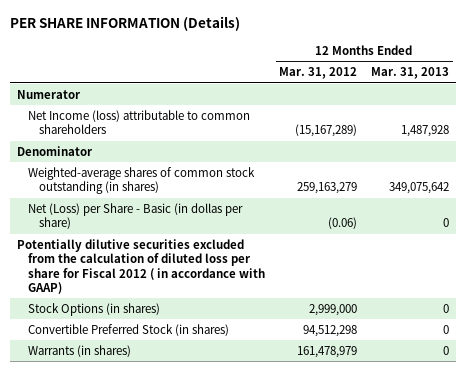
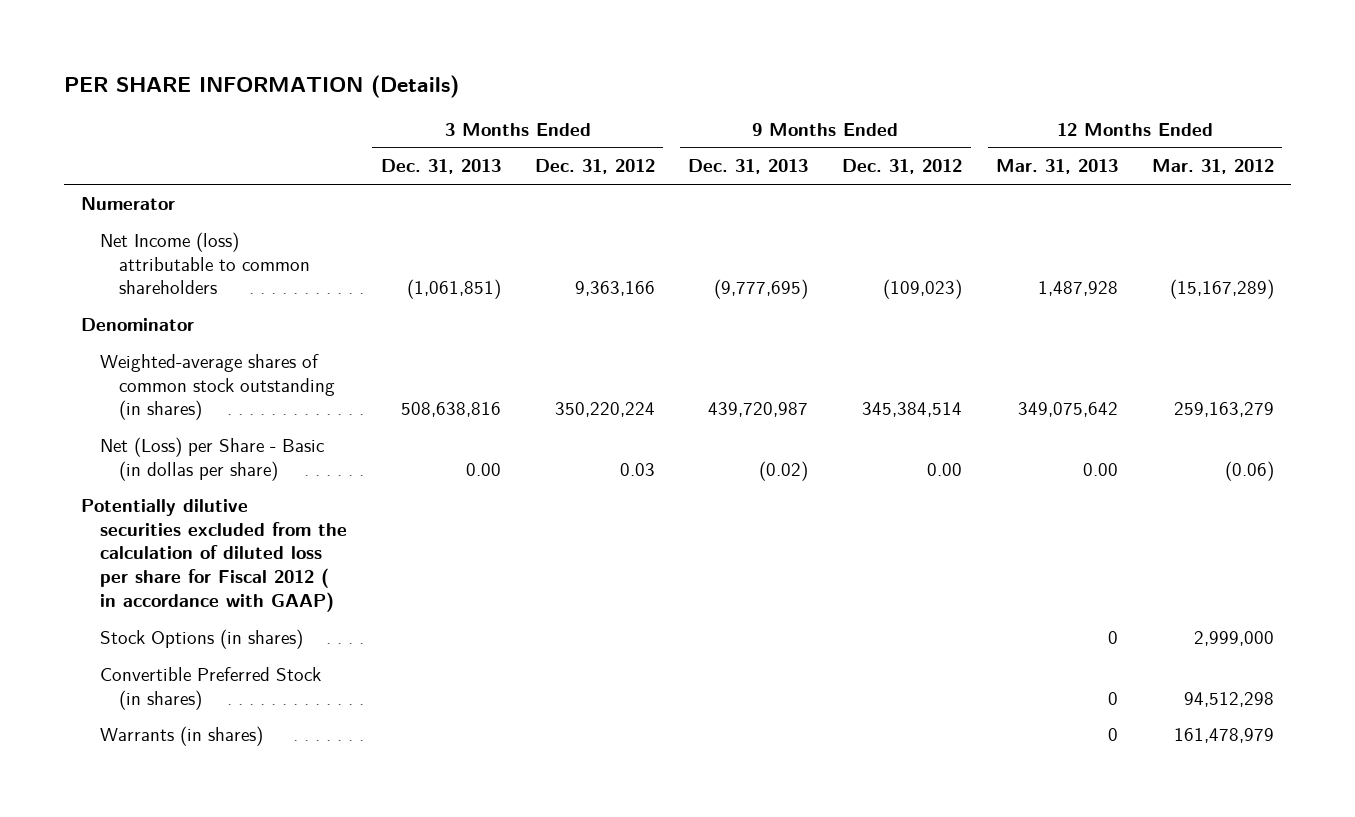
- | 12 Months Ended Mar. 31, 2012 | 12 Months Ended Mar. 31, 2013
+ | 3 Months Ended Dec. 31, 2013 | 3 Months Ended Dec. 31, 2012 | 9 Months Ended Dec. 31, 2013 | 9 Months Ended Dec. 31, 2012 | 12 Months Ended Mar. 31, 2013 | 12 Months Ended Mar. 31, 2012
- Net (Loss) per Share - Basic (in dollas per share) | (0.06) | 0
+ Net (Loss) per Share - Basic (in dollas per share) | 0.00 | 0.03 | (0.02) | 0.00 | 0.00 | (0.06)

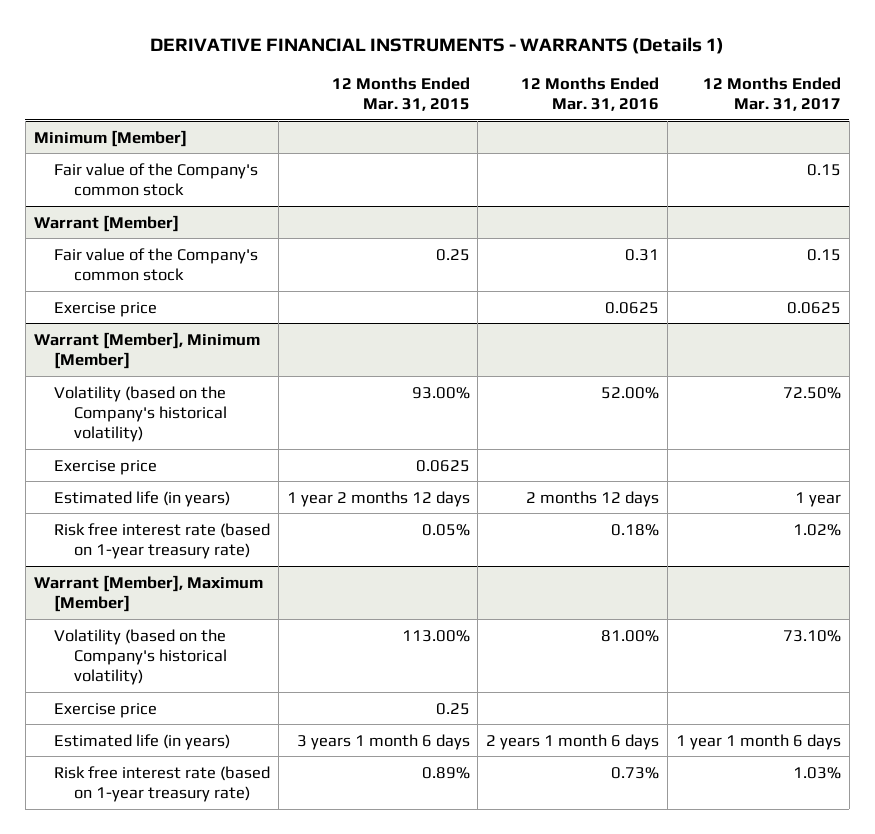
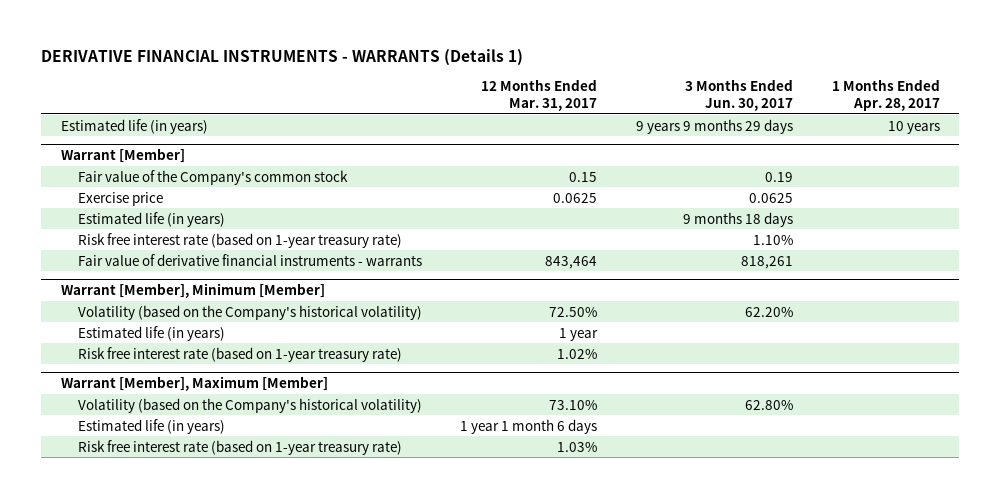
- | 12 Months Ended Mar. 31, 2015 | 12 Months Ended Mar. 31, 2016 | 12 Months Ended Mar. 31, 2017
+ | 12 Months Ended Mar. 31, 2017 | 3 Months Ended Jun. 30, 2017 | 1 Months Ended Apr. 28, 2017
- Minimum [Member]
- Fair value of the Company's common stock | | | 0.15
+ Estimated life (in years) | | 9 years 9 months 29 days | 10 years
@ Warrant [Member]
+ Estimated life (in years) | | 9 months 18 days |
+ Risk free interest rate (based on 1-year treasury rate) | | 1.10% |
+ Fair value of derivative financial instruments - warrants | 843,464 | 818,261 |
@ Warrant [Member], Minimum [Member]
- Exercise price | 0.0625 | |
@ Warrant [Member], Maximum [Member]
- Exercise price | 0.25 | |

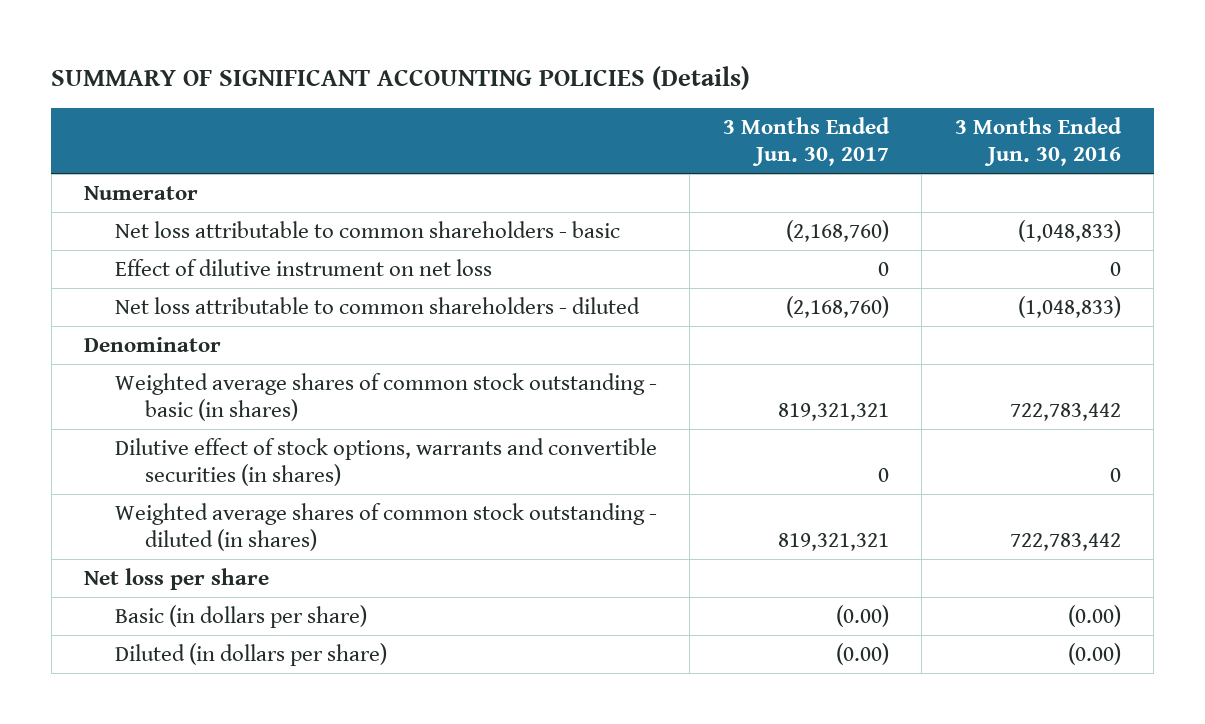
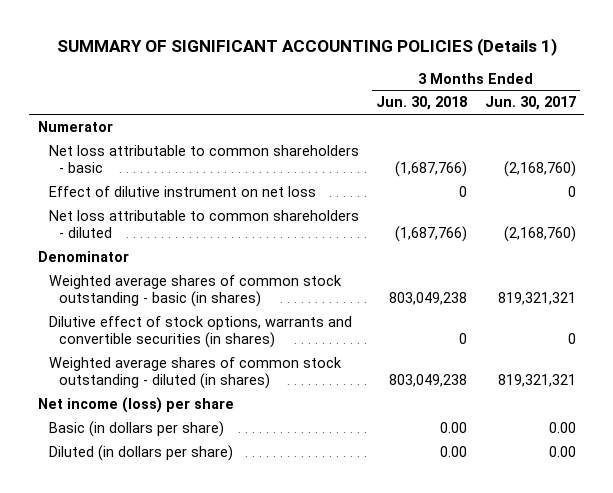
- SUMMARY OF SIGNIFICANT ACCOUNTING POLICIES (Details)
+ SUMMARY OF SIGNIFICANT ACCOUNTING POLICIES (Details 1)
- | 3 Months Ended Jun. 30, 2017 | 3 Months Ended Jun. 30, 2016
+ | 3 Months Ended Jun. 30, 2018 | 3 Months Ended Jun. 30, 2017
- Net loss per share
- Basic (in dollars per share) | (0.00) | (0.00)
- Diluted (in dollars per share) | (0.00) | (0.00)
+ Net income (loss) per share
+ Basic (in dollars per share) | 0.00 | 0.00
+ Diluted (in dollars per share) | 0.00 | 0.00

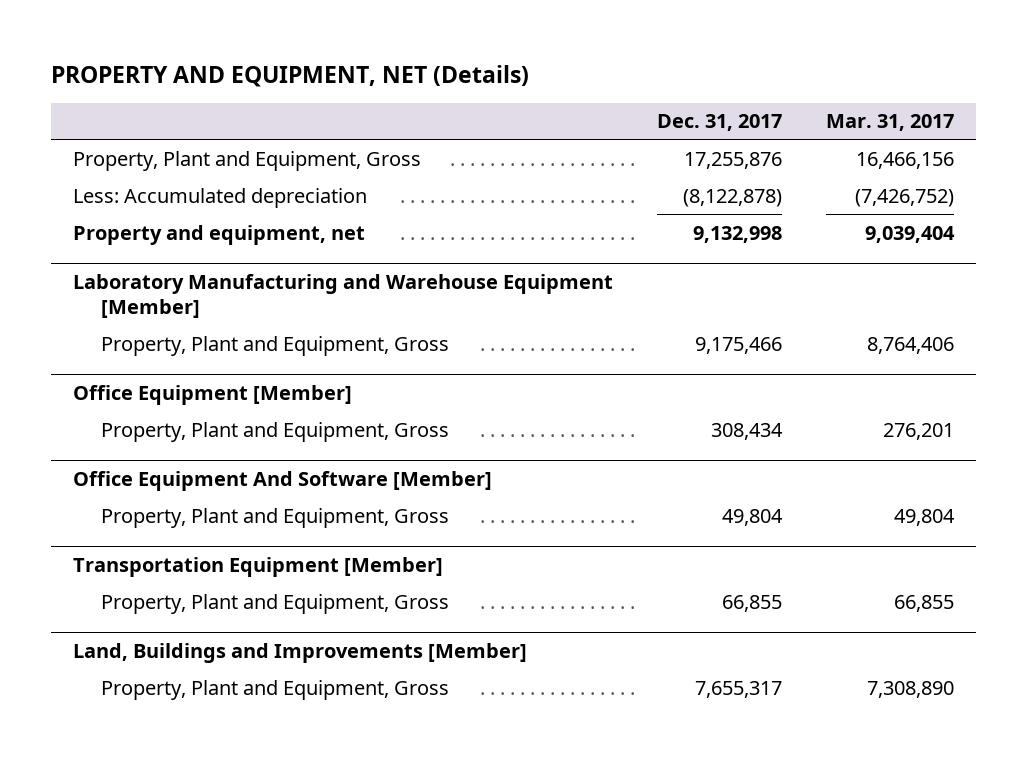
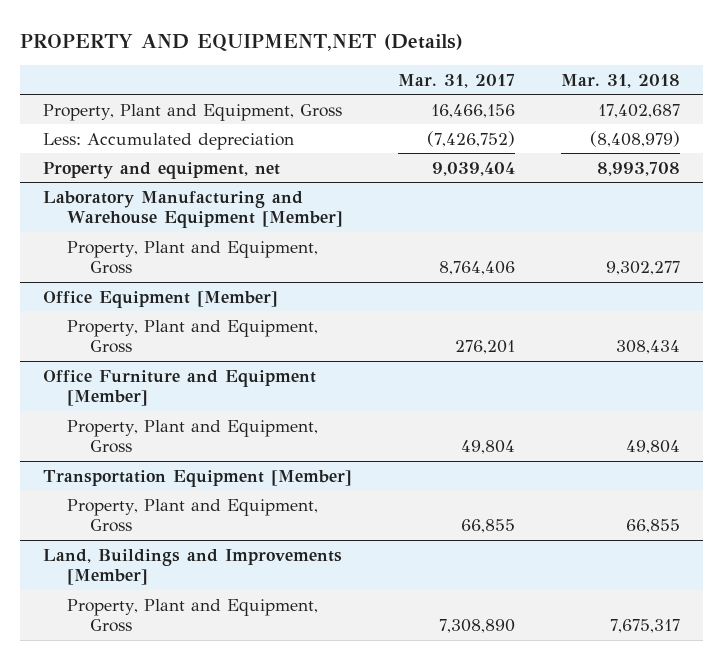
- PROPERTY AND EQUIPMENT, NET (Details)
+ PROPERTY AND EQUIPMENT,NET (Details)
- | Dec. 31, 2017 | Mar. 31, 2017
+ | Mar. 31, 2017 | Mar. 31, 2018
- Office Equipment And Software [Member]
+ Office Furniture and Equipment [Member]

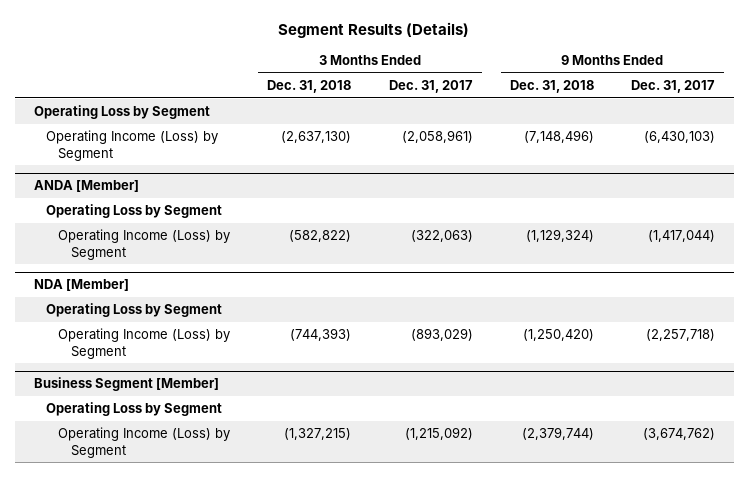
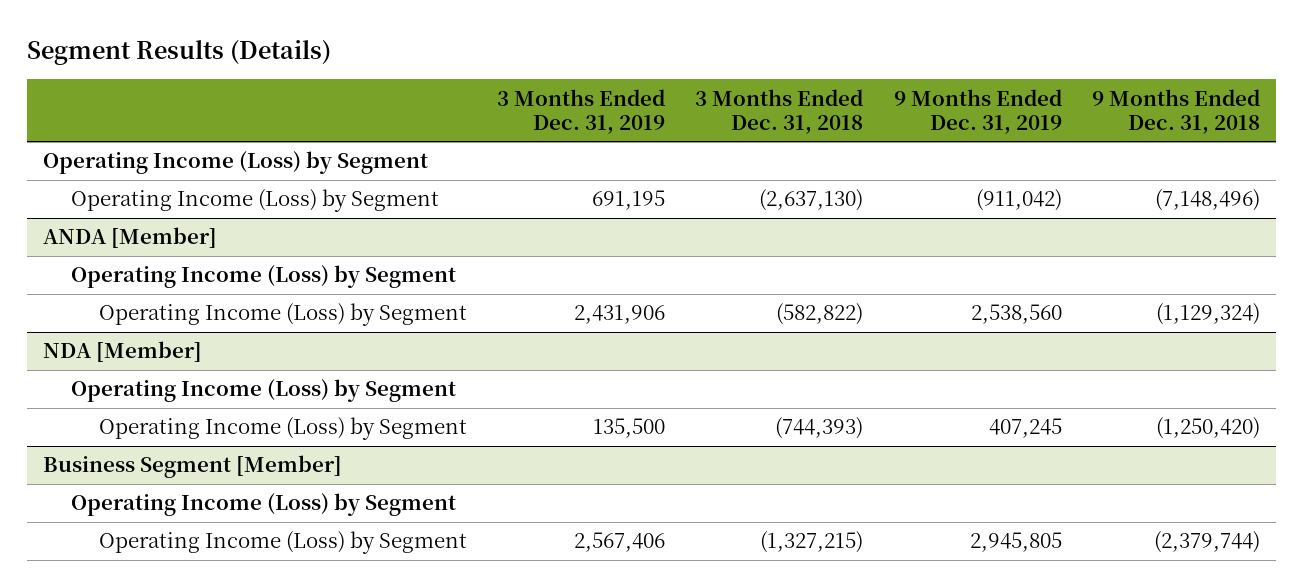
- | 3 Months Ended Dec. 31, 2018 | 3 Months Ended Dec. 31, 2017 | 9 Months Ended Dec. 31, 2018 | 9 Months Ended Dec. 31, 2017
+ | 3 Months Ended Dec. 31, 2019 | 3 Months Ended Dec. 31, 2018 | 9 Months Ended Dec. 31, 2019 | 9 Months Ended Dec. 31, 2018
- Operating Loss by Segment
+ Operating Income (Loss) by Segment
@ ANDA [Member]
- Operating Loss by Segment
+ Operating Income (Loss) by Segment
@ NDA [Member]
- Operating Loss by Segment
+ Operating Income (Loss) by Segment
@ Business Segment [Member]
- Operating Loss by Segment
+ Operating Income (Loss) by Segment

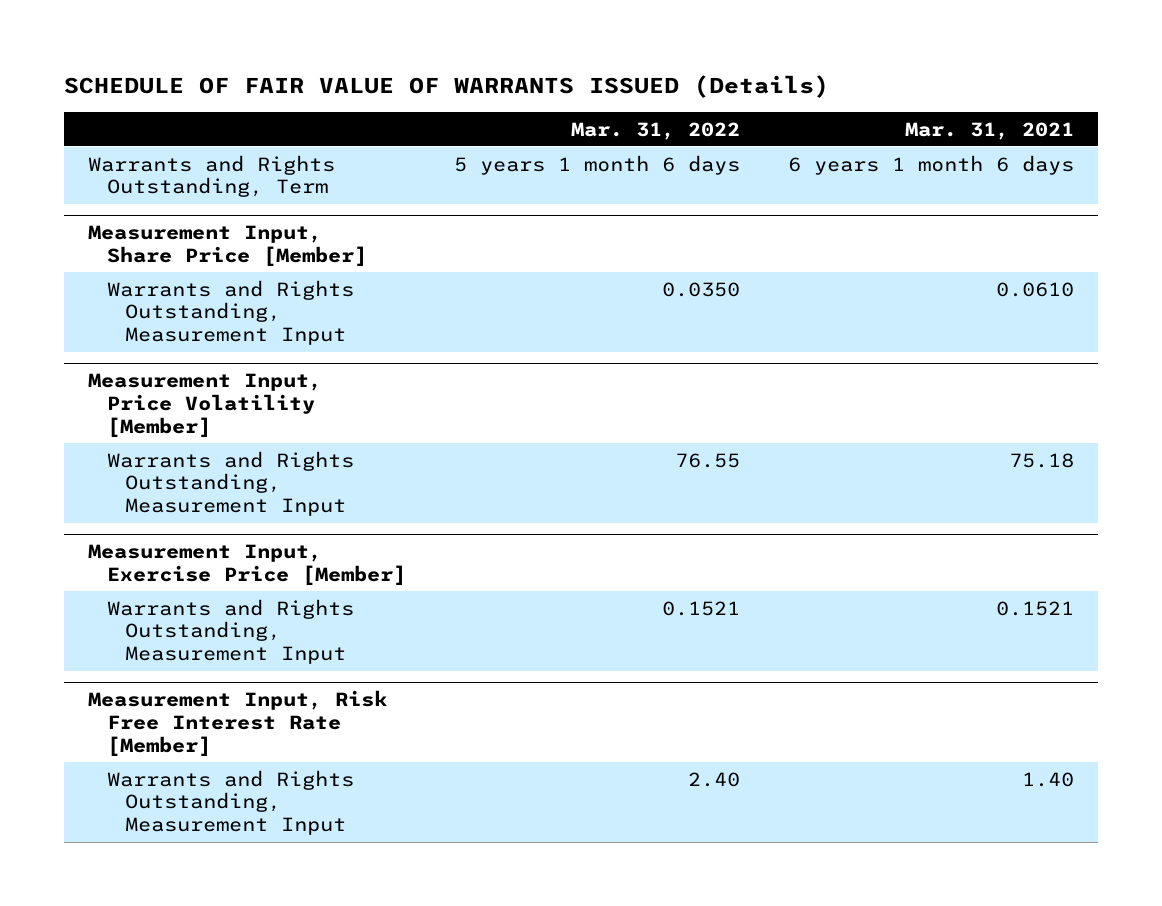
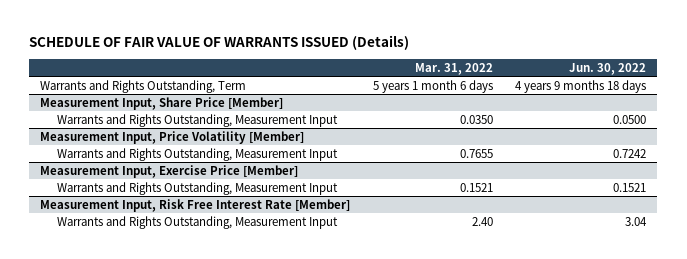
- | Mar. 31, 2022 | Mar. 31, 2021
+ | Mar. 31, 2022 | Jun. 30, 2022
@ Measurement Input, Price Volatility [Member]
- Warrants and Rights Outstanding, Measurement Input | 76.55 | 75.18
+ Warrants and Rights Outstanding, Measurement Input | 0.7655 | 0.7242

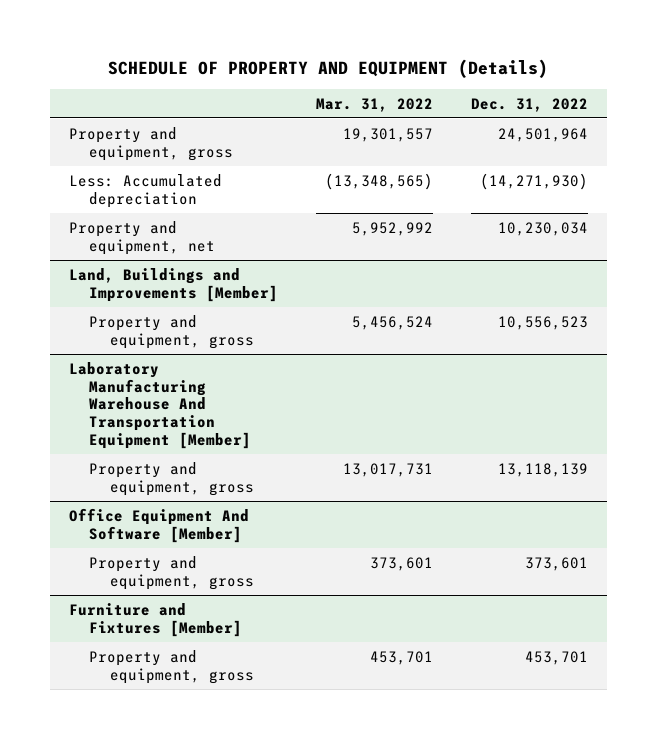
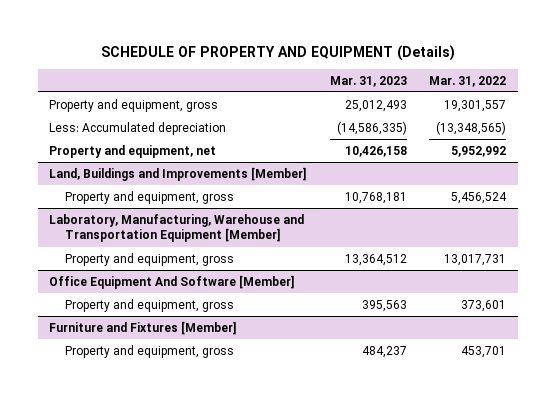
- | Mar. 31, 2022 | Dec. 31, 2022
+ | Mar. 31, 2023 | Mar. 31, 2022
- Laboratory Manufacturing Warehouse And Transportation Equipment [Member]
+ Laboratory, Manufacturing, Warehouse and Transportation Equipment [Member]

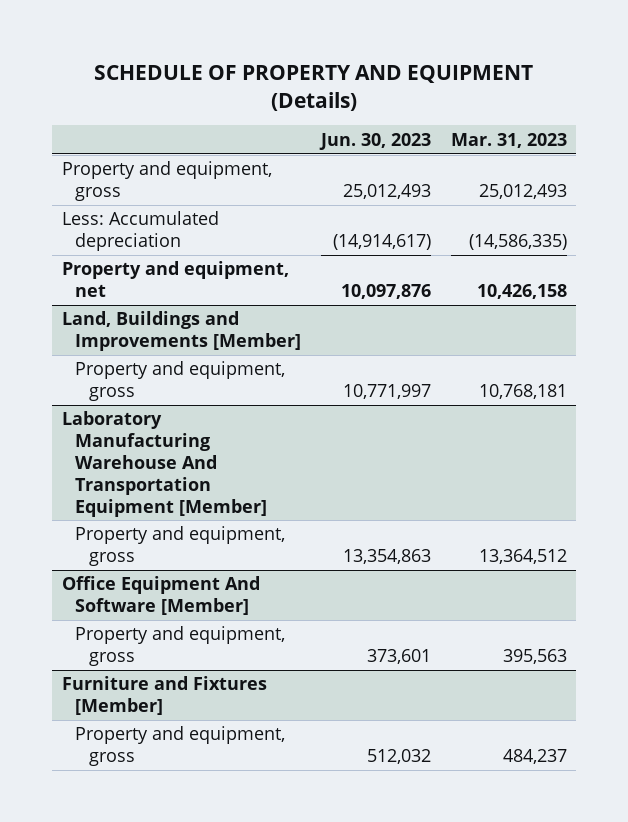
- | Mar. 31, 2023 | Mar. 31, 2022
+ | Jun. 30, 2023 | Mar. 31, 2023
- Laboratory, Manufacturing, Warehouse and Transportation Equipment [Member]
+ Laboratory Manufacturing Warehouse And Transportation Equipment [Member]

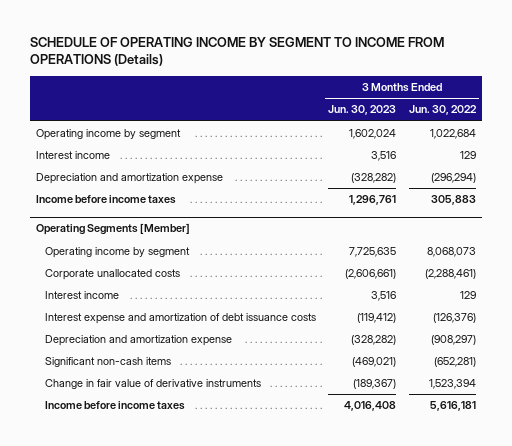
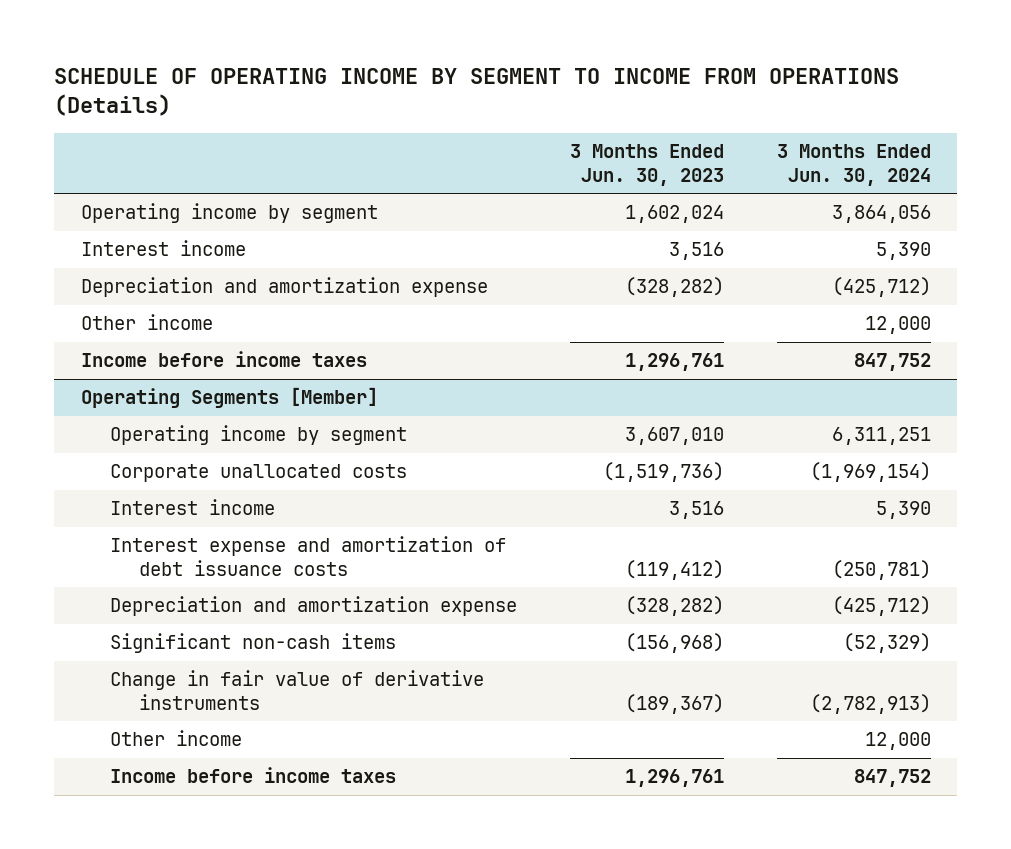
- | 3 Months Ended Jun. 30, 2023 | 3 Months Ended Jun. 30, 2022
+ | 3 Months Ended Jun. 30, 2023 | 3 Months Ended Jun. 30, 2024
+ Other income | | 12,000
@ Operating Segments [Member]
- Operating income by segment | 7,725,635 | 8,068,073
- Corporate unallocated costs | (2,606,661) | (2,288,461)
+ Operating income by segment | 3,607,010 | 6,311,251
+ Corporate unallocated costs | (1,519,736) | (1,969,154)
- Significant non-cash items | (469,021) | (652,281)
+ Significant non-cash items | (156,968) | (52,329)
- Income before income taxes | 4,016,408 | 5,616,181
+ Other income | | 12,000
+ Income before income taxes | 1,296,761 | 847,752

